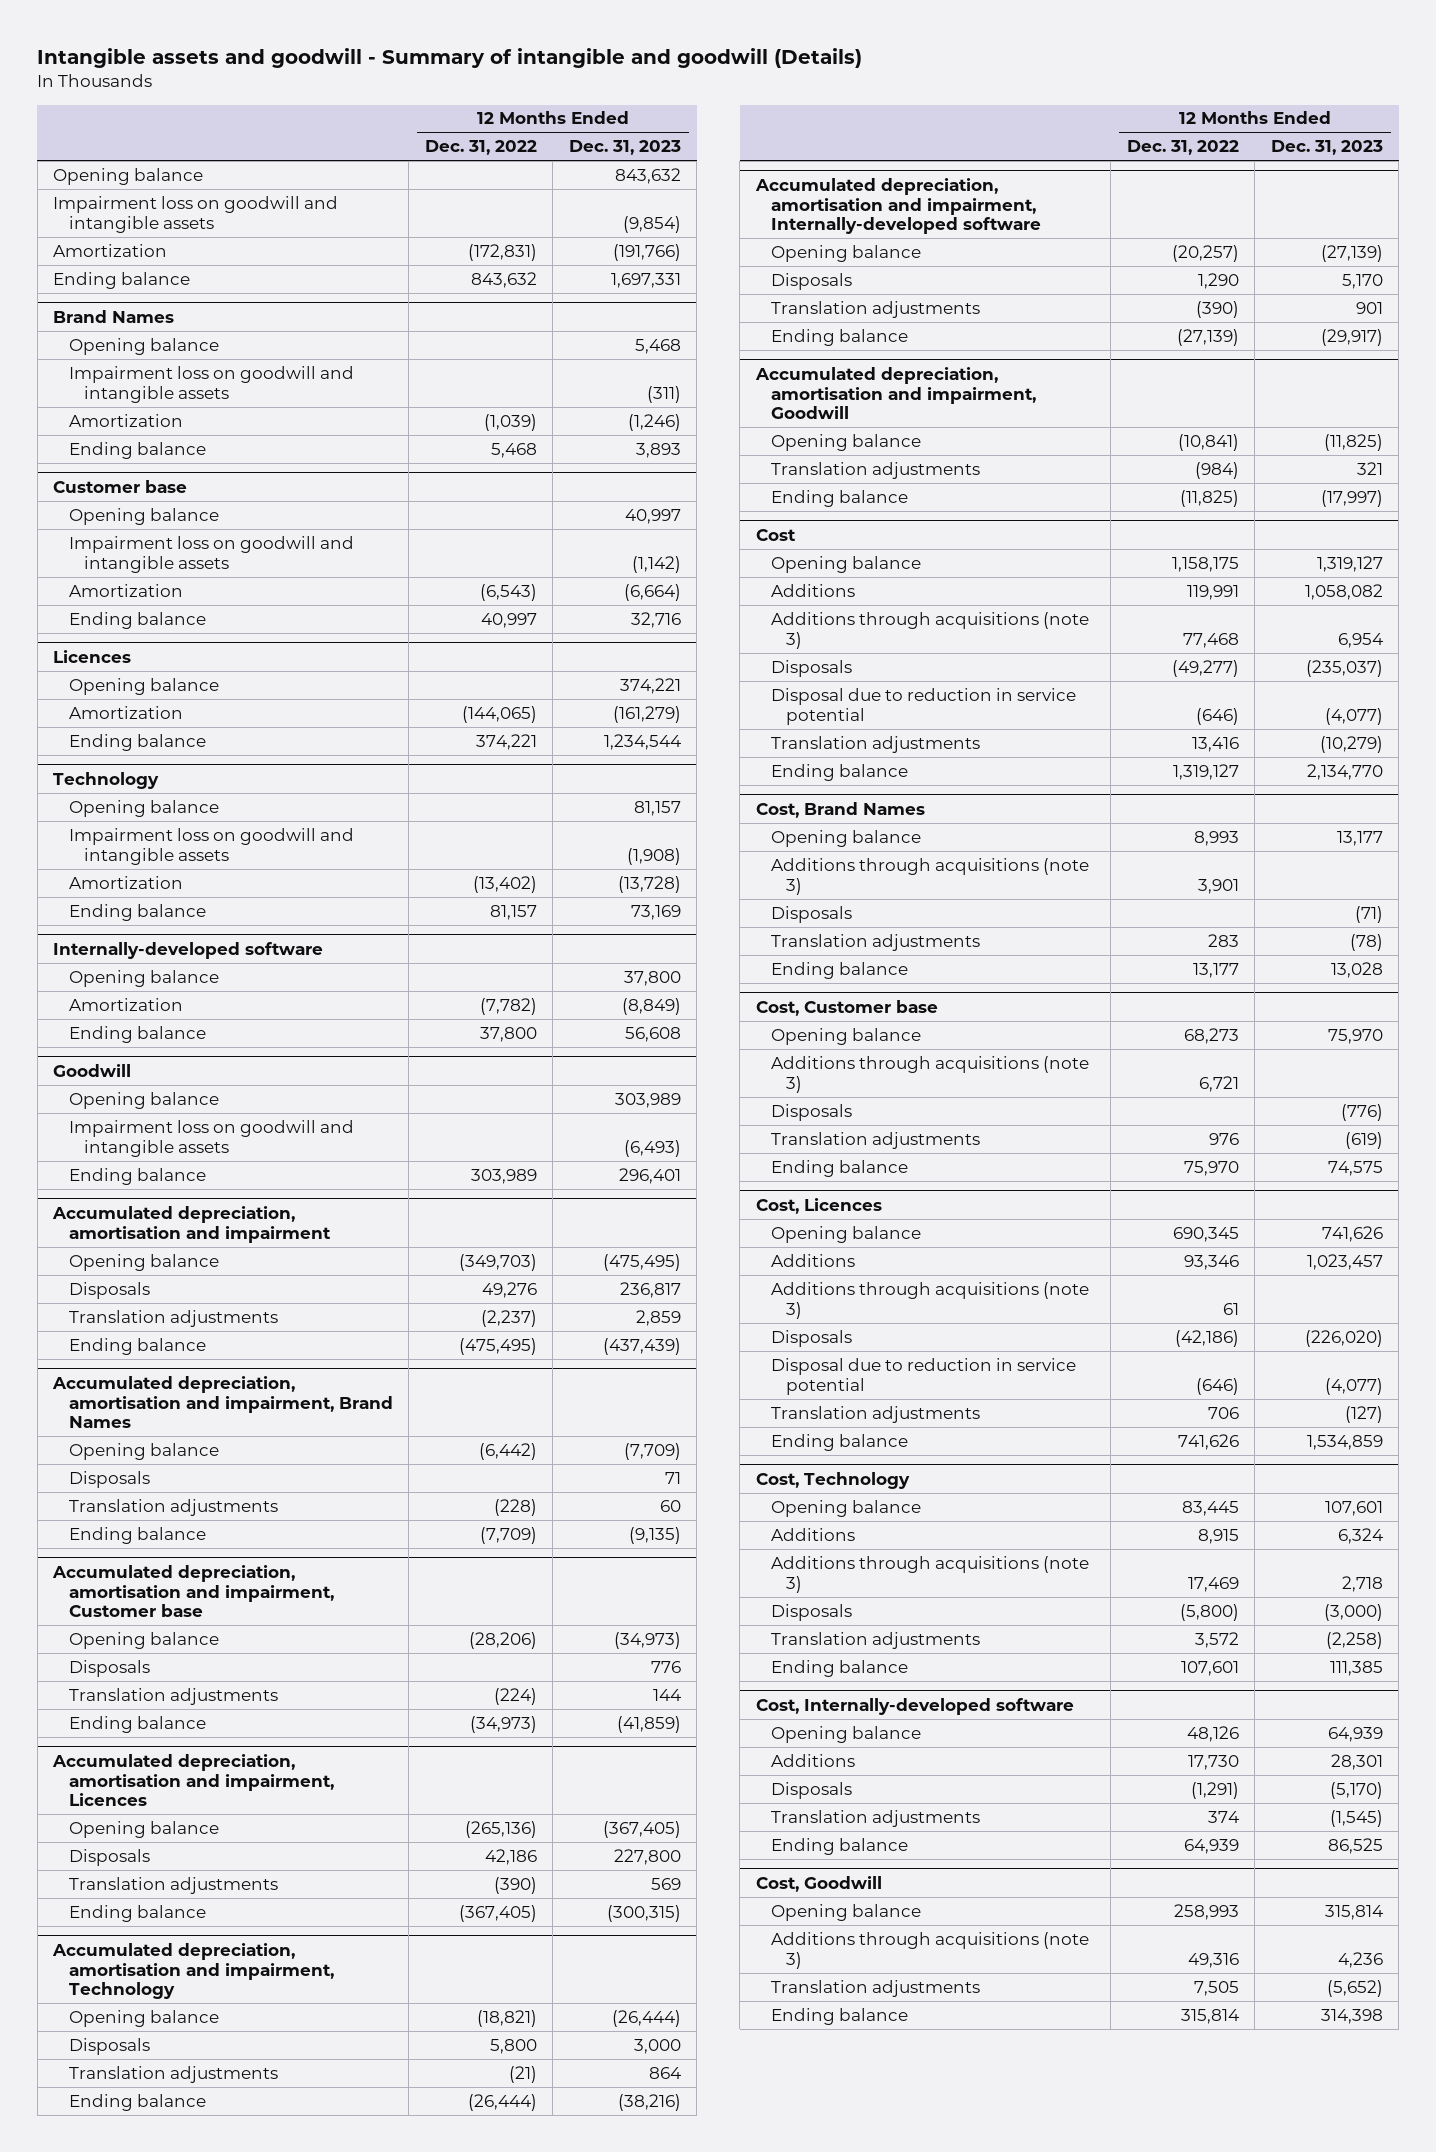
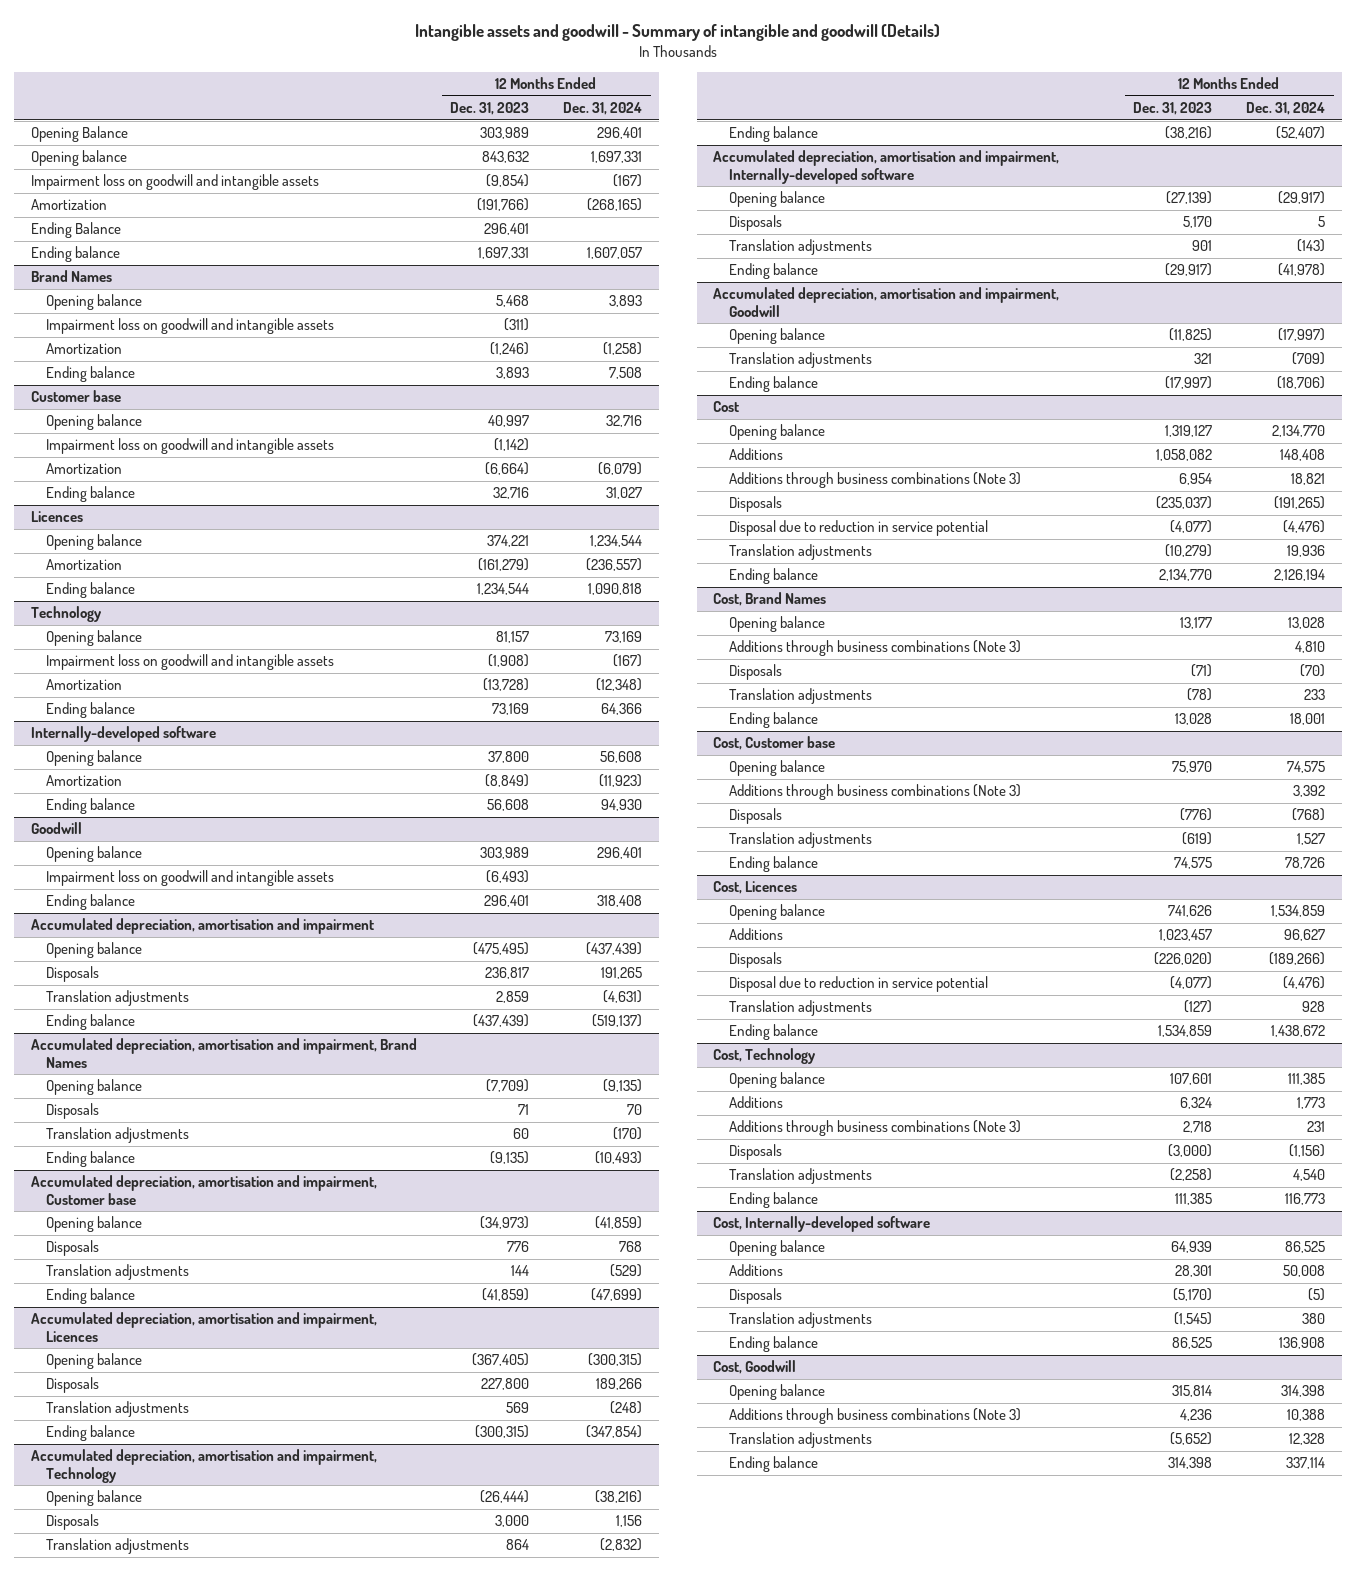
- | 12 Months Ended Dec. 31, 2022 | 12 Months Ended Dec. 31, 2023
+ | 12 Months Ended Dec. 31, 2023 | 12 Months Ended Dec. 31, 2024
+ Opening Balance | 303,989 | 296,401
+ Ending Balance | 296,401 |
@ Cost
- Additions through acquisitions (note 3) | 77,468 | 6,954
+ Additions through business combinations (Note 3) | 6,954 | 18,821
@ Cost, Brand Names
- Additions through acquisitions (note 3) | 3,901 |
+ Additions through business combinations (Note 3) | | 4,810
@ Cost, Customer base
- Additions through acquisitions (note 3) | 6,721 |
+ Additions through business combinations (Note 3) | | 3,392
@ Cost, Licences
- Additions through acquisitions (note 3) | 61 |
@ Cost, Technology
- Additions through acquisitions (note 3) | 17,469 | 2,718
+ Additions through business combinations (Note 3) | 2,718 | 231
@ Cost, Goodwill
- Additions through acquisitions (note 3) | 49,316 | 4,236
+ Additions through business combinations (Note 3) | 4,236 | 10,388

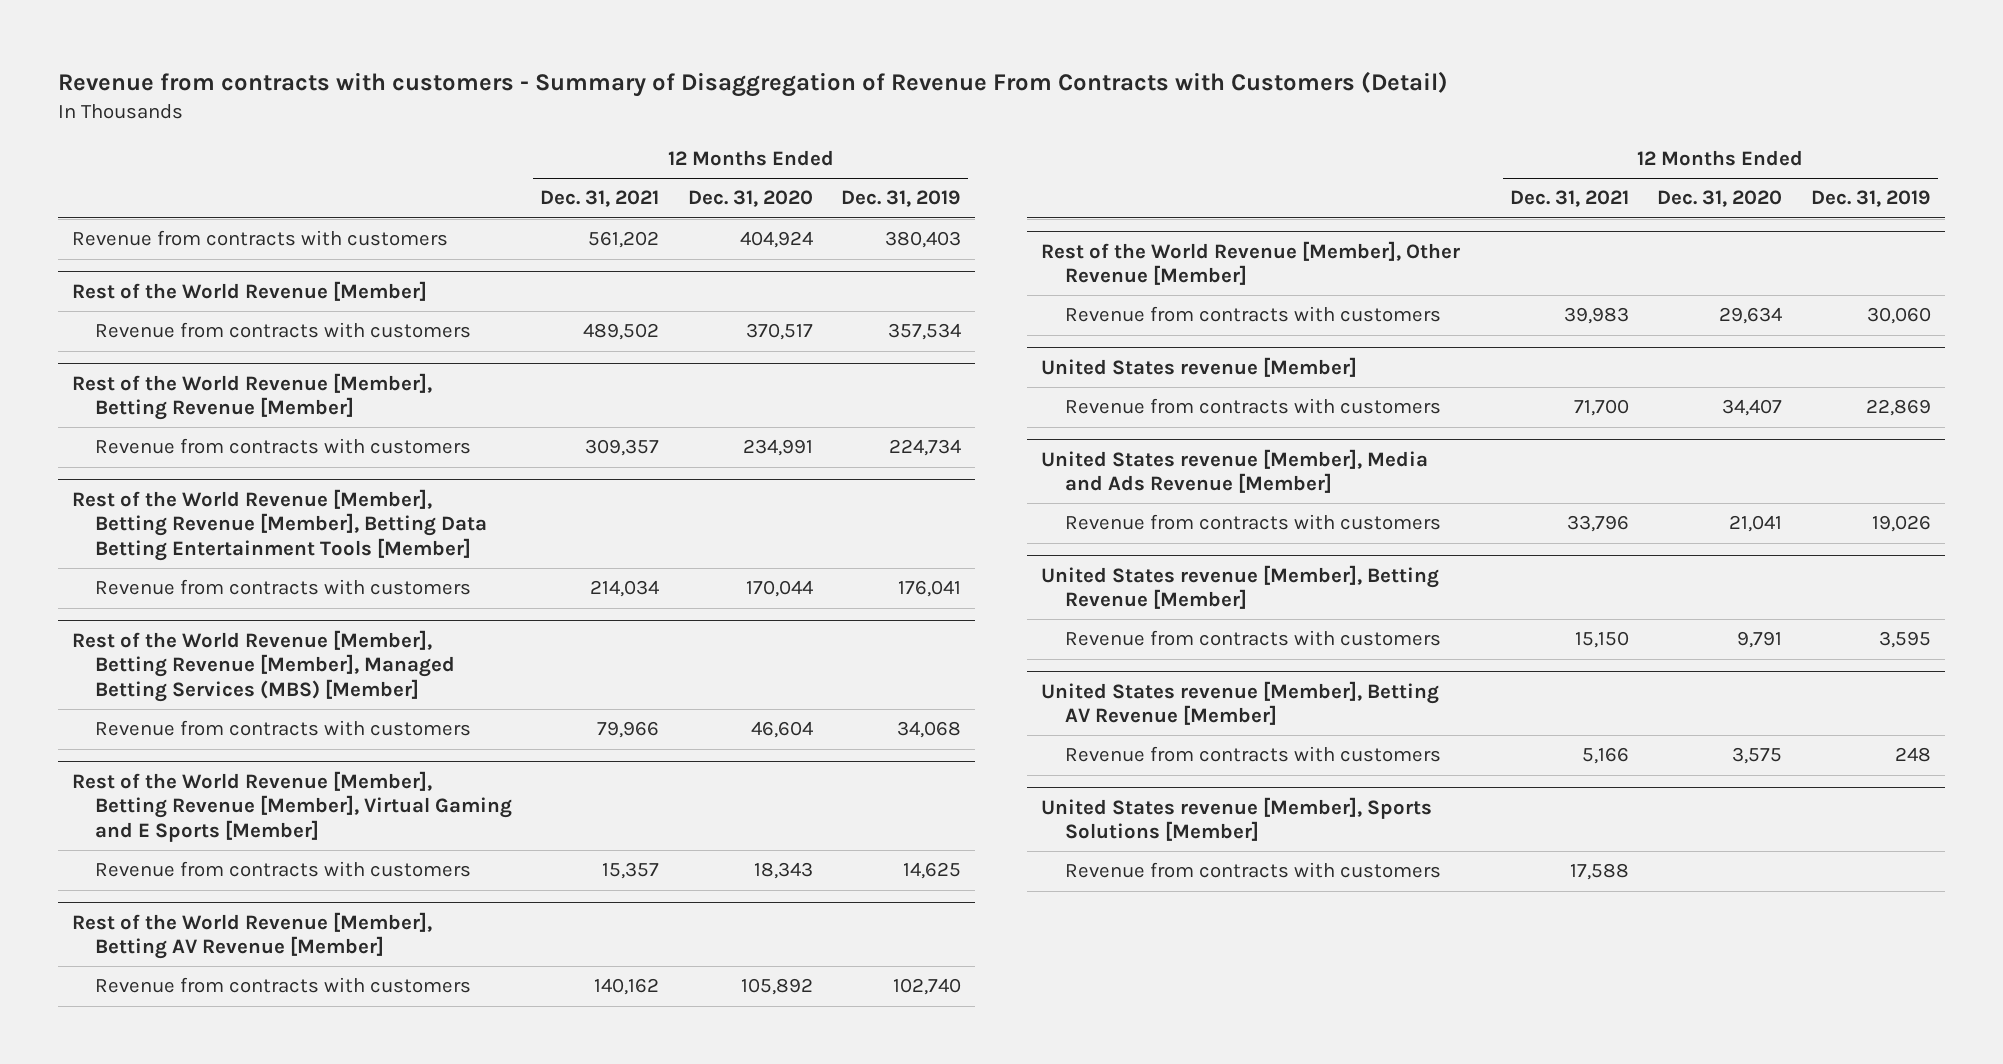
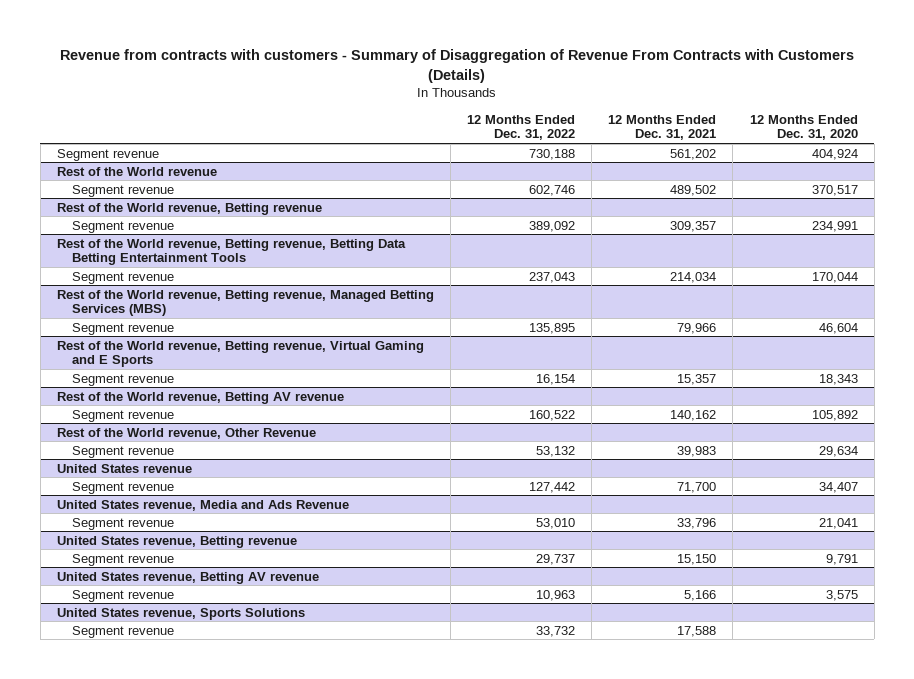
- Revenue from contracts with customers - Summary of Disaggregation of Revenue From Contracts with Customers (Detail)
+ Revenue from contracts with customers - Summary of Disaggregation of Revenue From Contracts with Customers (Details)
- | 12 Months Ended Dec. 31, 2021 | 12 Months Ended Dec. 31, 2020 | 12 Months Ended Dec. 31, 2019
+ | 12 Months Ended Dec. 31, 2022 | 12 Months Ended Dec. 31, 2021 | 12 Months Ended Dec. 31, 2020
- Revenue from contracts with customers | 561,202 | 404,924 | 380,403
- Rest of the World Revenue [Member]
- Revenue from contracts with customers | 489,502 | 370,517 | 357,534
- Rest of the World Revenue [Member], Betting Revenue [Member]
- Revenue from contracts with customers | 309,357 | 234,991 | 224,734
- Rest of the World Revenue [Member], Betting Revenue [Member], Betting Data Betting Entertainment Tools [Member]
- Revenue from contracts with customers | 214,034 | 170,044 | 176,041
- Rest of the World Revenue [Member], Betting Revenue [Member], Managed Betting Services (MBS) [Member]
- Revenue from contracts with customers | 79,966 | 46,604 | 34,068
- Rest of the World Revenue [Member], Betting Revenue [Member], Virtual Gaming and E Sports [Member]
- Revenue from contracts with customers | 15,357 | 18,343 | 14,625
- Rest of the World Revenue [Member], Betting AV Revenue [Member]
- Revenue from contracts with customers | 140,162 | 105,892 | 102,740
- Rest of the World Revenue [Member], Other Revenue [Member]
- Revenue from contracts with customers | 39,983 | 29,634 | 30,060
- United States revenue [Member]
- Revenue from contracts with customers | 71,700 | 34,407 | 22,869
- United States revenue [Member], Media and Ads Revenue [Member]
- Revenue from contracts with customers | 33,796 | 21,041 | 19,026
- United States revenue [Member], Betting Revenue [Member]
- Revenue from contracts with customers | 15,150 | 9,791 | 3,595
- United States revenue [Member], Betting AV Revenue [Member]
- Revenue from contracts with customers | 5,166 | 3,575 | 248
- United States revenue [Member], Sports Solutions [Member]
- Revenue from contracts with customers | 17,588 | |
+ Segment revenue | 730,188 | 561,202 | 404,924
+ Rest of the World revenue
+ Segment revenue | 602,746 | 489,502 | 370,517
+ Rest of the World revenue, Betting revenue
+ Segment revenue | 389,092 | 309,357 | 234,991
+ Rest of the World revenue, Betting revenue, Betting Data Betting Entertainment Tools
+ Segment revenue | 237,043 | 214,034 | 170,044
+ Rest of the World revenue, Betting revenue, Managed Betting Services (MBS)
+ Segment revenue | 135,895 | 79,966 | 46,604
+ Rest of the World revenue, Betting revenue, Virtual Gaming and E Sports
+ Segment revenue | 16,154 | 15,357 | 18,343
+ Rest of the World revenue, Betting AV revenue
+ Segment revenue | 160,522 | 140,162 | 105,892
+ Rest of the World revenue, Other Revenue
+ Segment revenue | 53,132 | 39,983 | 29,634
+ United States revenue
+ Segment revenue | 127,442 | 71,700 | 34,407
+ United States revenue, Media and Ads Revenue
+ Segment revenue | 53,010 | 33,796 | 21,041
+ United States revenue, Betting revenue
+ Segment revenue | 29,737 | 15,150 | 9,791
+ United States revenue, Betting AV revenue
+ Segment revenue | 10,963 | 5,166 | 3,575
+ United States revenue, Sports Solutions
+ Segment revenue | 33,732 | 17,588 |

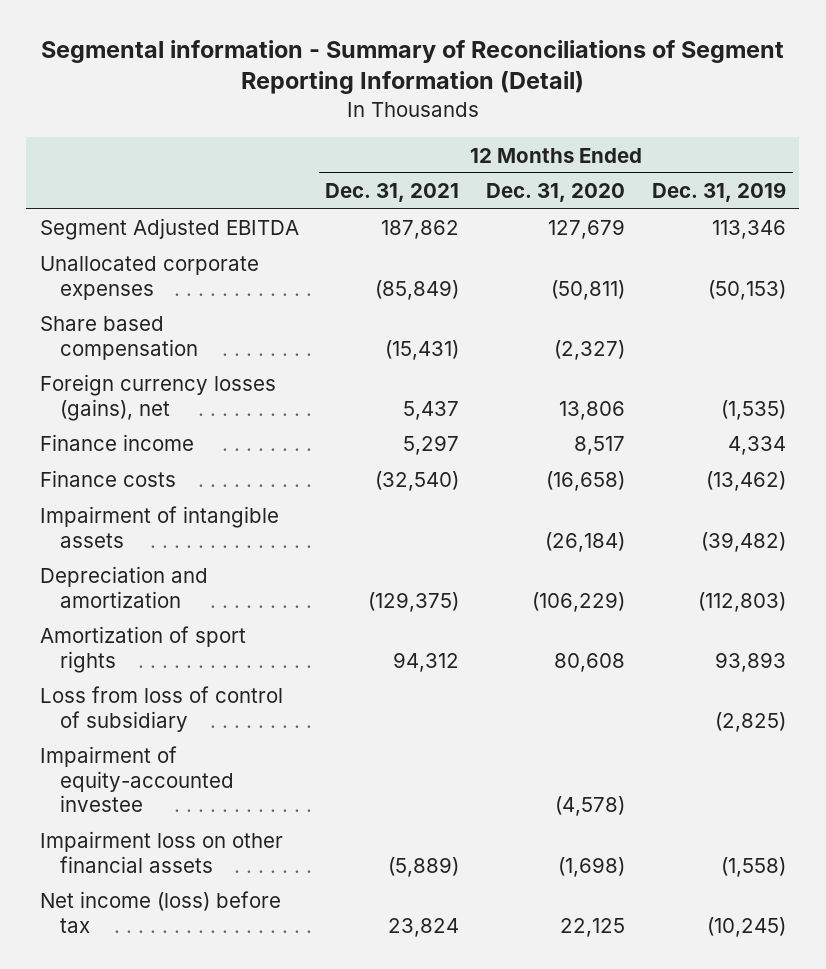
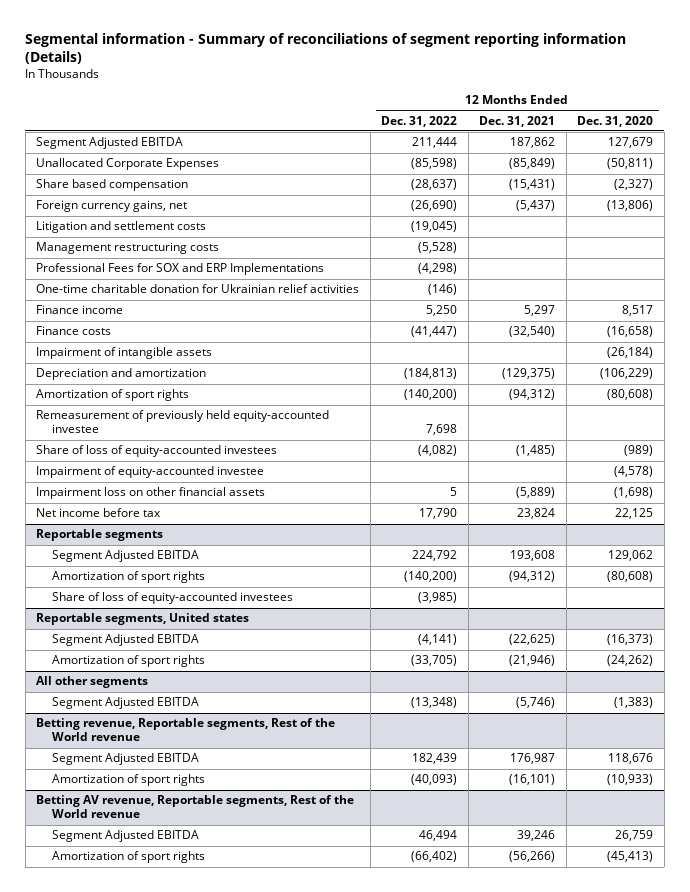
- Segmental information - Summary of Reconciliations of Segment Reporting Information (Detail)
+ Segmental information - Summary of reconciliations of segment reporting information (Details)
- | 12 Months Ended Dec. 31, 2021 | 12 Months Ended Dec. 31, 2020 | 12 Months Ended Dec. 31, 2019
+ | 12 Months Ended Dec. 31, 2022 | 12 Months Ended Dec. 31, 2021 | 12 Months Ended Dec. 31, 2020
- Unallocated corporate expenses | (85,849) | (50,811) | (50,153)
+ Unallocated Corporate Expenses | (85,598) | (85,849) | (50,811)
- Foreign currency losses (gains), net | 5,437 | 13,806 | (1,535)
+ Foreign currency gains, net | (26,690) | (5,437) | (13,806)
+ Litigation and settlement costs | (19,045) | |
+ Management restructuring costs | (5,528) | |
+ Professional Fees for SOX and ERP Implementations | (4,298) | |
+ One-time charitable donation for Ukrainian relief activities | (146) | |
- Amortization of sport rights | 94,312 | 80,608 | 93,893
- Loss from loss of control of subsidiary | | | (2,825)
+ Amortization of sport rights | (140,200) | (94,312) | (80,608)
+ Remeasurement of previously held equity-accounted investee | 7,698 | |
+ Share of loss of equity-accounted investees | (4,082) | (1,485) | (989)
- Net income (loss) before tax | 23,824 | 22,125 | (10,245)
+ Net income before tax | 17,790 | 23,824 | 22,125
+ Reportable segments
+ Segment Adjusted EBITDA | 224,792 | 193,608 | 129,062
+ Amortization of sport rights | (140,200) | (94,312) | (80,608)
+ Share of loss of equity-accounted investees | (3,985) | |
+ Reportable segments, United states
+ Segment Adjusted EBITDA | (4,141) | (22,625) | (16,373)
+ Amortization of sport rights | (33,705) | (21,946) | (24,262)
+ All other segments
+ Segment Adjusted EBITDA | (13,348) | (5,746) | (1,383)
+ Betting revenue, Reportable segments, Rest of the World revenue
+ Segment Adjusted EBITDA | 182,439 | 176,987 | 118,676
+ Amortization of sport rights | (40,093) | (16,101) | (10,933)
+ Betting AV revenue, Reportable segments, Rest of the World revenue
+ Segment Adjusted EBITDA | 46,494 | 39,246 | 26,759
+ Amortization of sport rights | (66,402) | (56,266) | (45,413)

